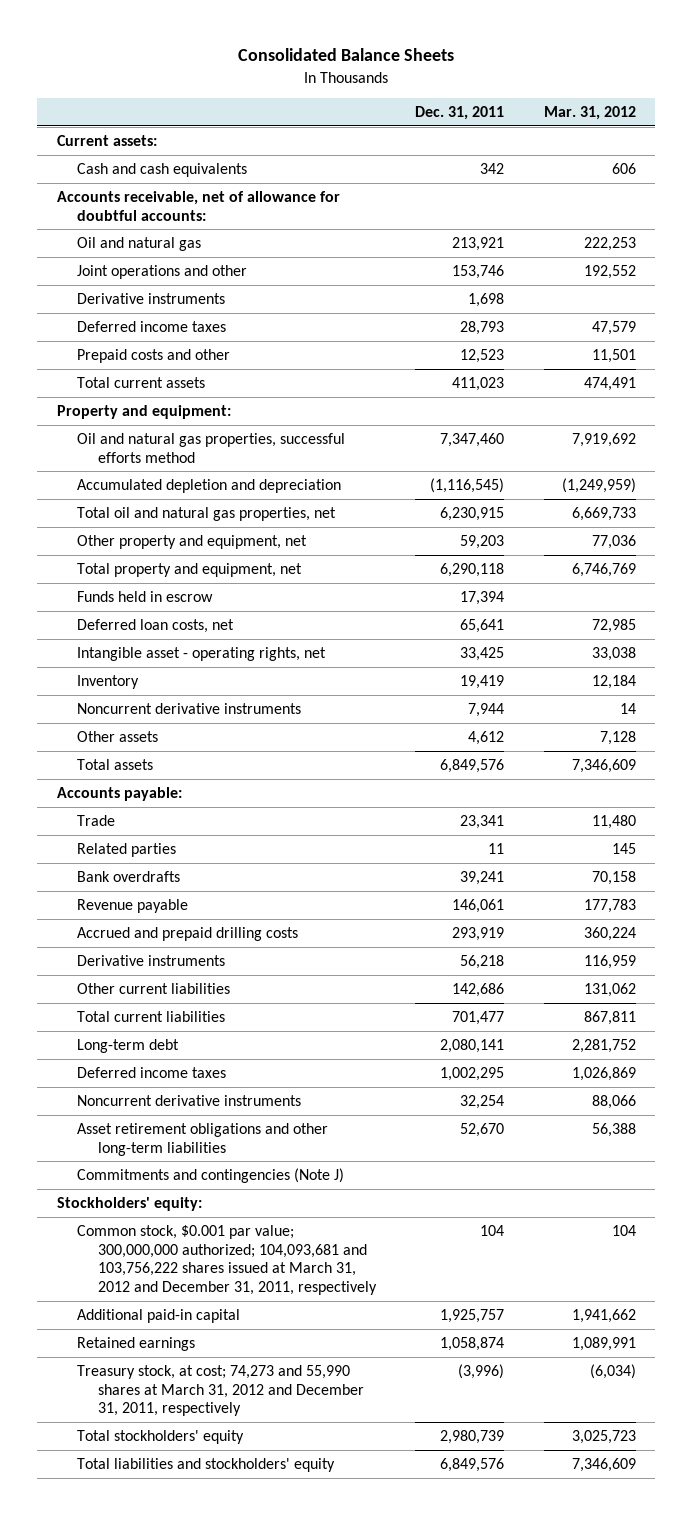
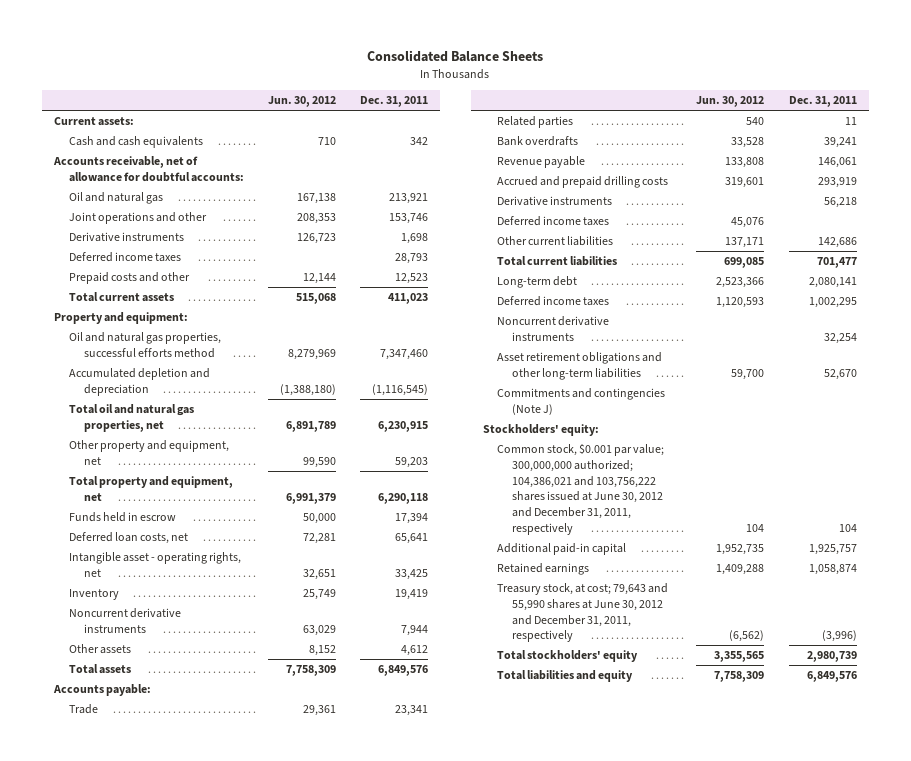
- | Dec. 31, 2011 | Mar. 31, 2012
+ | Jun. 30, 2012 | Dec. 31, 2011
+ Deferred income taxes | 45,076 |
- Common stock, $0.001 par value; 300,000,000 authorized; 104,093,681 and 103,756,222 shares issued at March 31, 2012 and December 31, 2011, respectively | 104 | 104
+ Common stock, $0.001 par value; 300,000,000 authorized; 104,386,021 and 103,756,222 shares issued at June 30, 2012 and December 31, 2011, respectively | 104 | 104
- Treasury stock, at cost; 74,273 and 55,990 shares at March 31, 2012 and December 31, 2011, respectively | (3,996) | (6,034)
+ Treasury stock, at cost; 79,643 and 55,990 shares at June 30, 2012 and December 31, 2011, respectively | (6,562) | (3,996)
- Total liabilities and stockholders' equity | 6,849,576 | 7,346,609
+ Total liabilities and equity | 7,758,309 | 6,849,576

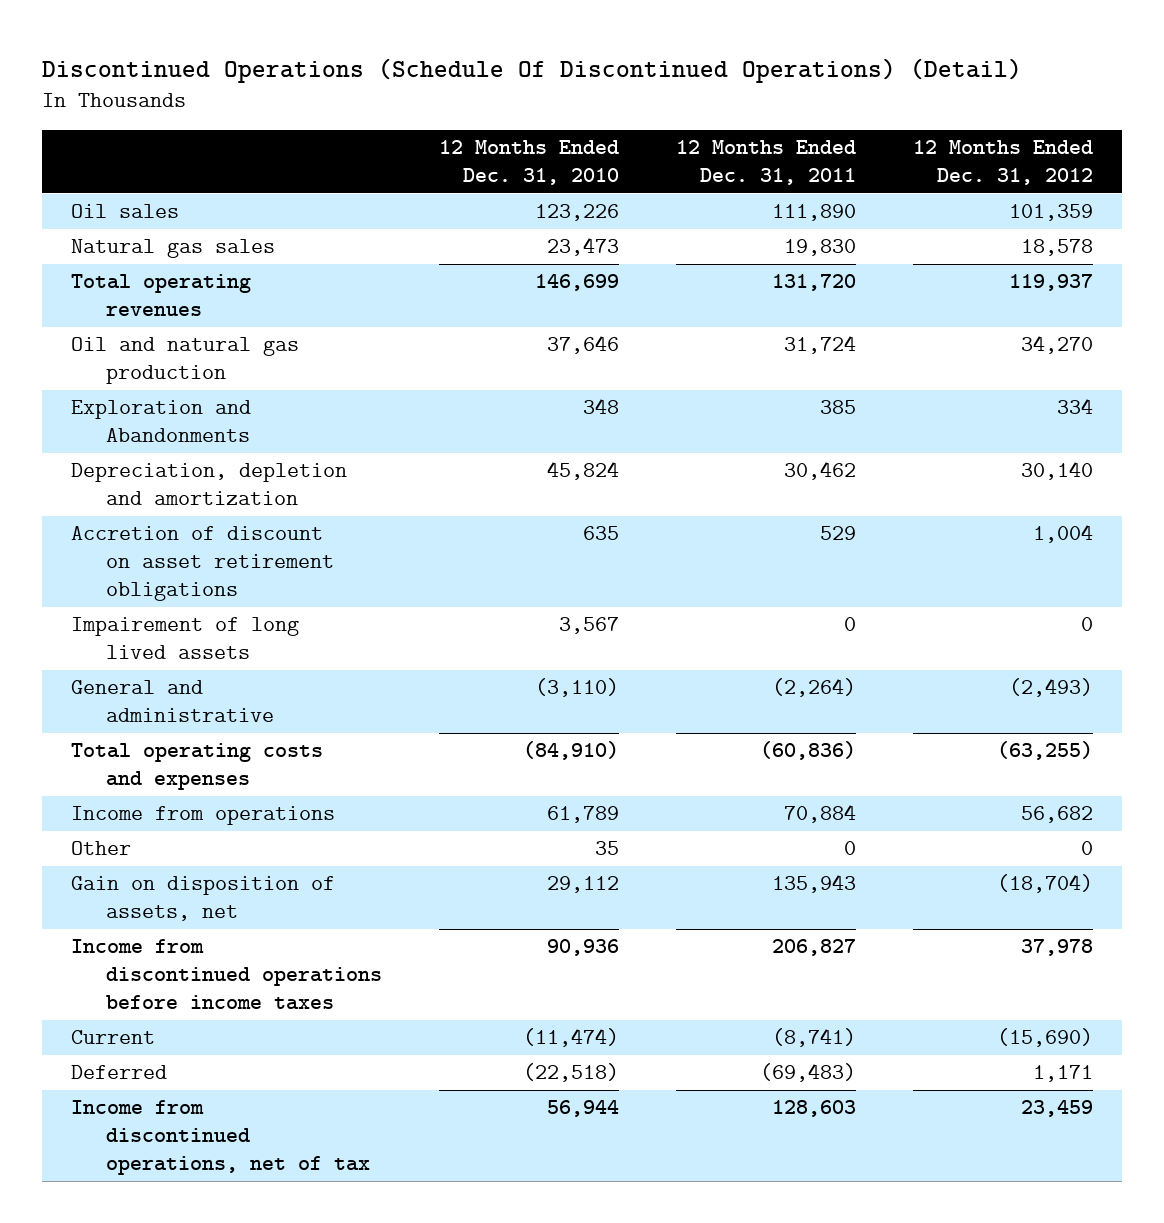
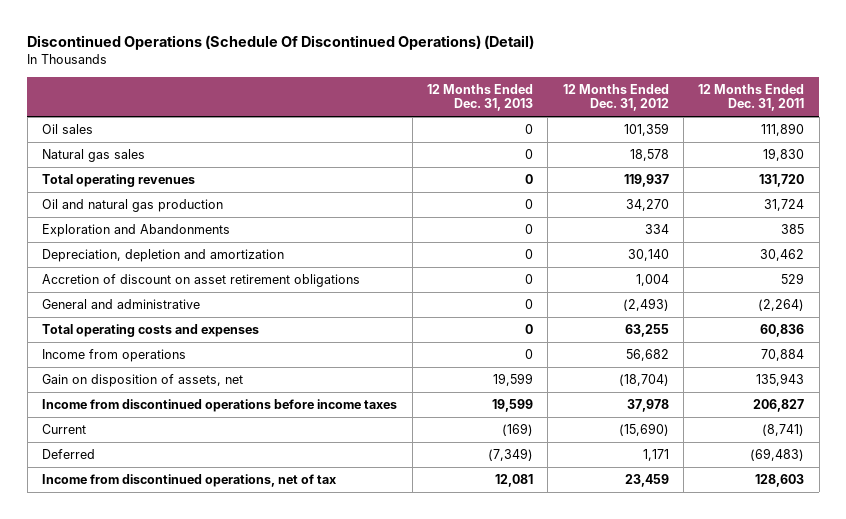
- | 12 Months Ended Dec. 31, 2010 | 12 Months Ended Dec. 31, 2011 | 12 Months Ended Dec. 31, 2012
+ | 12 Months Ended Dec. 31, 2013 | 12 Months Ended Dec. 31, 2012 | 12 Months Ended Dec. 31, 2011
- Impairement of long lived assets | 3,567 | 0 | 0
- Total operating costs and expenses | (84,910) | (60,836) | (63,255)
+ Total operating costs and expenses | 0 | 63,255 | 60,836
- Other | 35 | 0 | 0

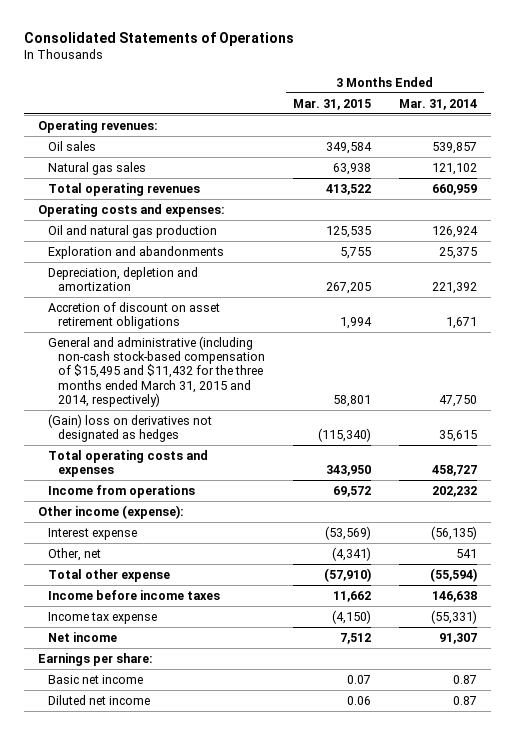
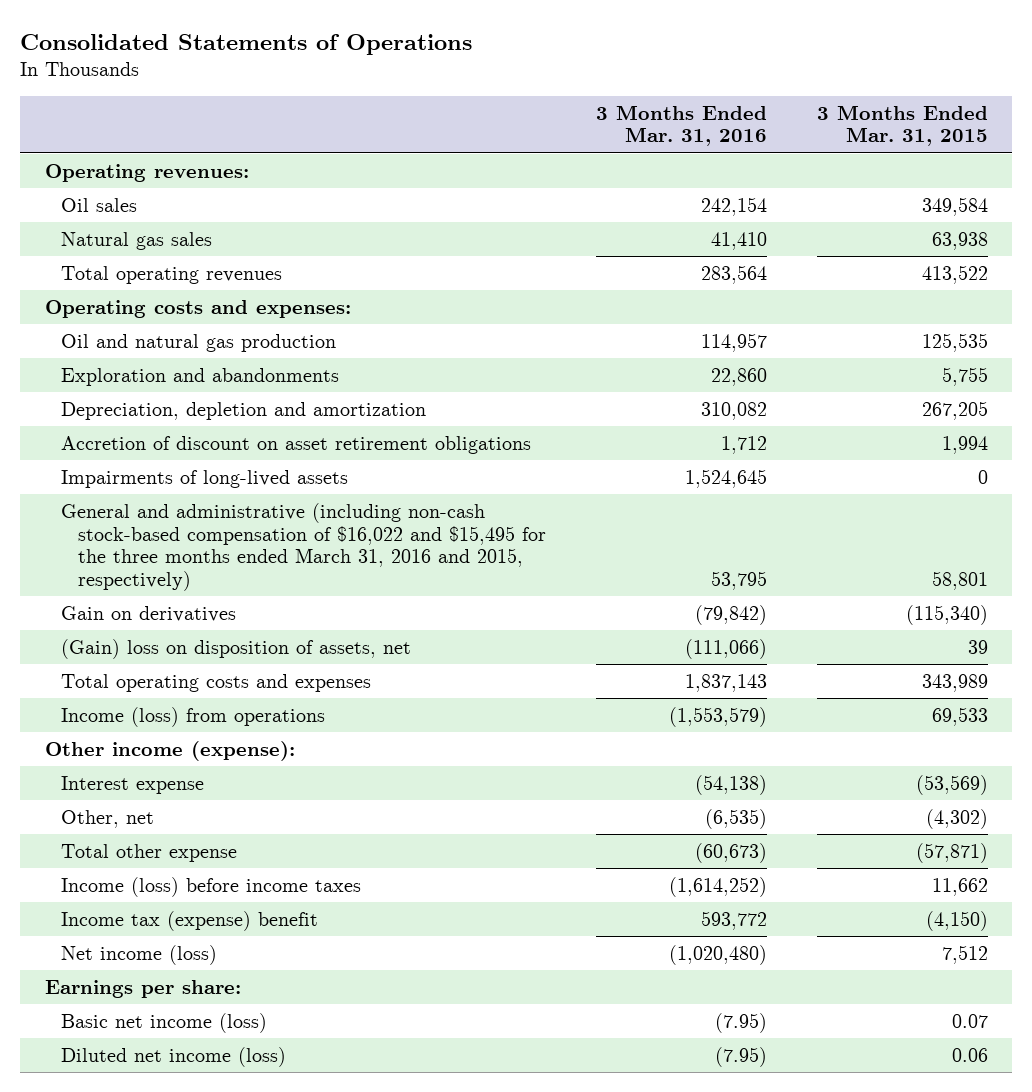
- | 3 Months Ended Mar. 31, 2015 | 3 Months Ended Mar. 31, 2014
+ | 3 Months Ended Mar. 31, 2016 | 3 Months Ended Mar. 31, 2015
- General and administrative (including non-cash stock-based compensation of $15,495 and $11,432 for the three months ended March 31, 2015 and 2014, respectively) | 58,801 | 47,750
- (Gain) loss on derivatives not designated as hedges | (115,340) | 35,615
- Total operating costs and expenses | 343,950 | 458,727
- Income from operations | 69,572 | 202,232
+ Impairments of long-lived assets | 1,524,645 | 0
+ General and administrative (including non-cash stock-based compensation of $16,022 and $15,495 for the three months ended March 31, 2016 and 2015, respectively) | 53,795 | 58,801
+ Gain on derivatives | (79,842) | (115,340)
+ (Gain) loss on disposition of assets, net | (111,066) | 39
+ Total operating costs and expenses | 1,837,143 | 343,989
+ Income (loss) from operations | (1,553,579) | 69,533
- Other, net | (4,341) | 541
- Total other expense | (57,910) | (55,594)
- Income before income taxes | 11,662 | 146,638
- Income tax expense | (4,150) | (55,331)
- Net income | 7,512 | 91,307
+ Other, net | (6,535) | (4,302)
+ Total other expense | (60,673) | (57,871)
+ Income (loss) before income taxes | (1,614,252) | 11,662
+ Income tax (expense) benefit | 593,772 | (4,150)
+ Net income (loss) | (1,020,480) | 7,512
- Basic net income | 0.07 | 0.87
- Diluted net income | 0.06 | 0.87
+ Basic net income (loss) | (7.95) | 0.07
+ Diluted net income (loss) | (7.95) | 0.06

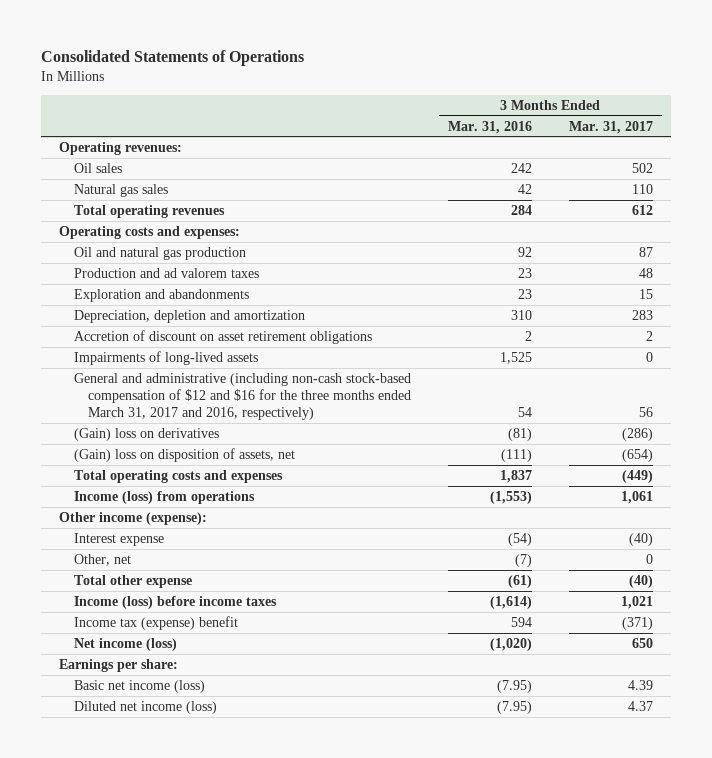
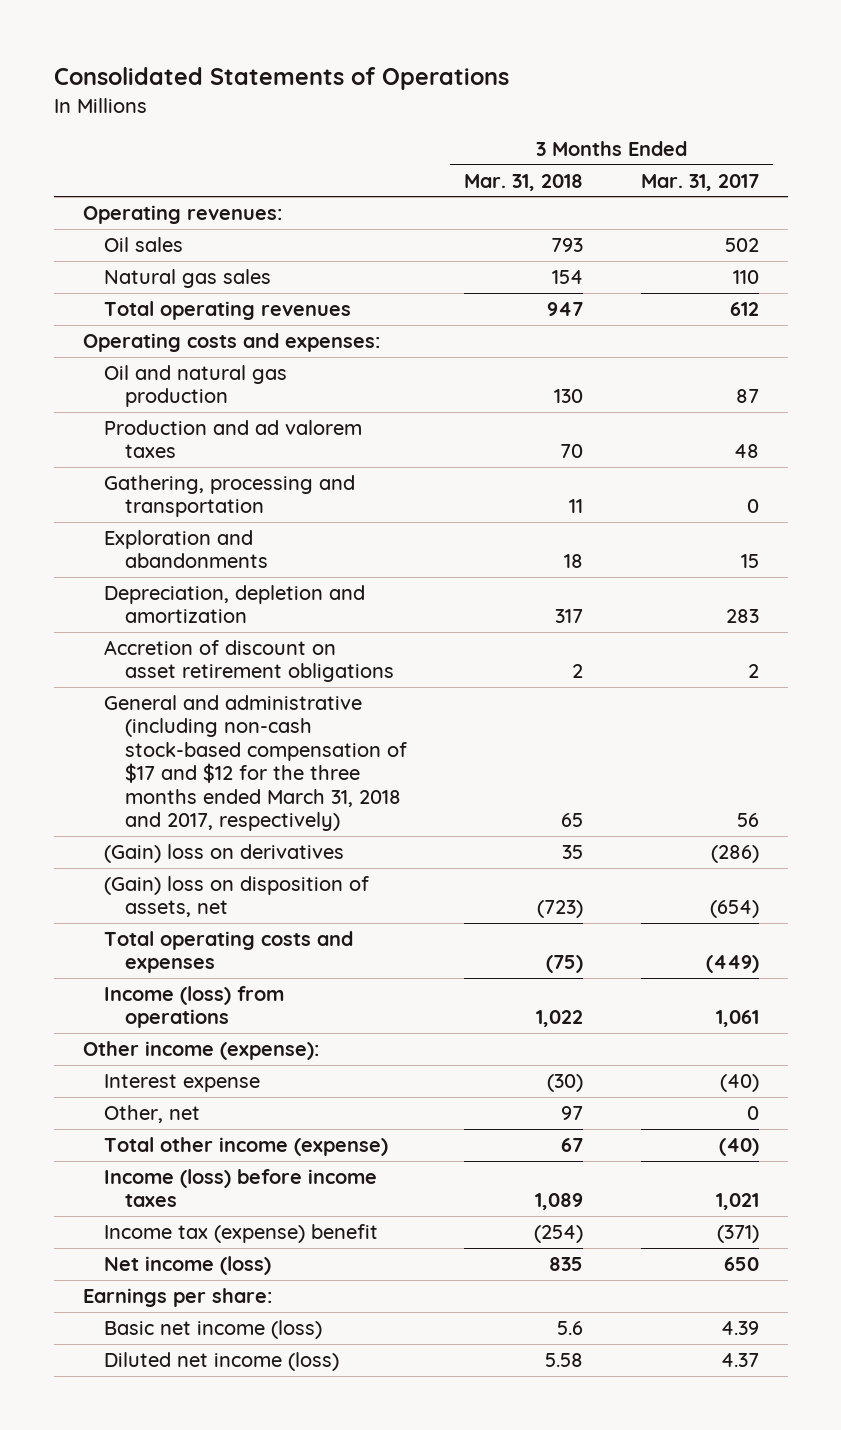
- | 3 Months Ended Mar. 31, 2016 | 3 Months Ended Mar. 31, 2017
+ | 3 Months Ended Mar. 31, 2018 | 3 Months Ended Mar. 31, 2017
+ Gathering, processing and transportation | 11 | 0
- Impairments of long-lived assets | 1,525 | 0
- General and administrative (including non-cash stock-based compensation of $12 and $16 for the three months ended March 31, 2017 and 2016, respectively) | 54 | 56
+ General and administrative (including non-cash stock-based compensation of $17 and $12 for the three months ended March 31, 2018 and 2017, respectively) | 65 | 56
- Total other expense | (61) | (40)
+ Total other income (expense) | 67 | (40)

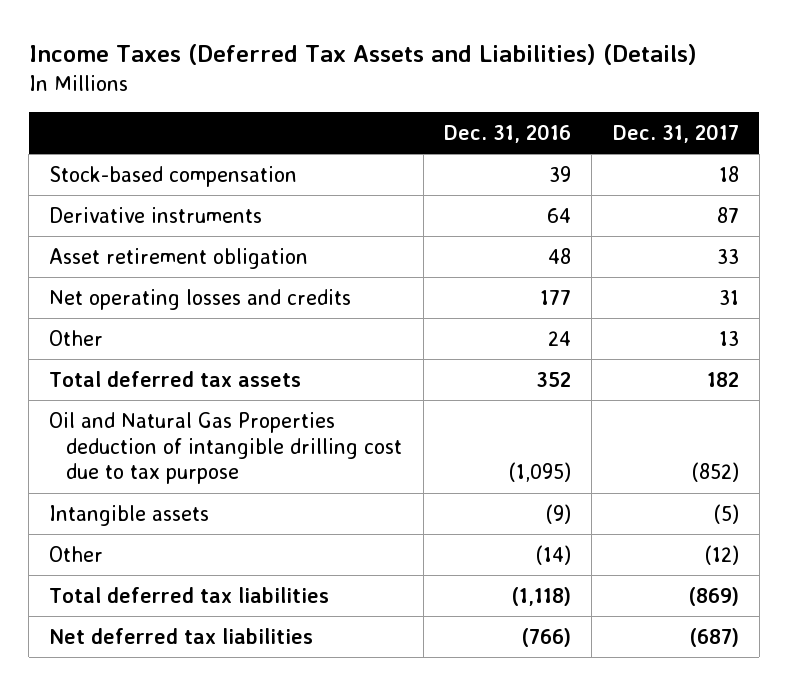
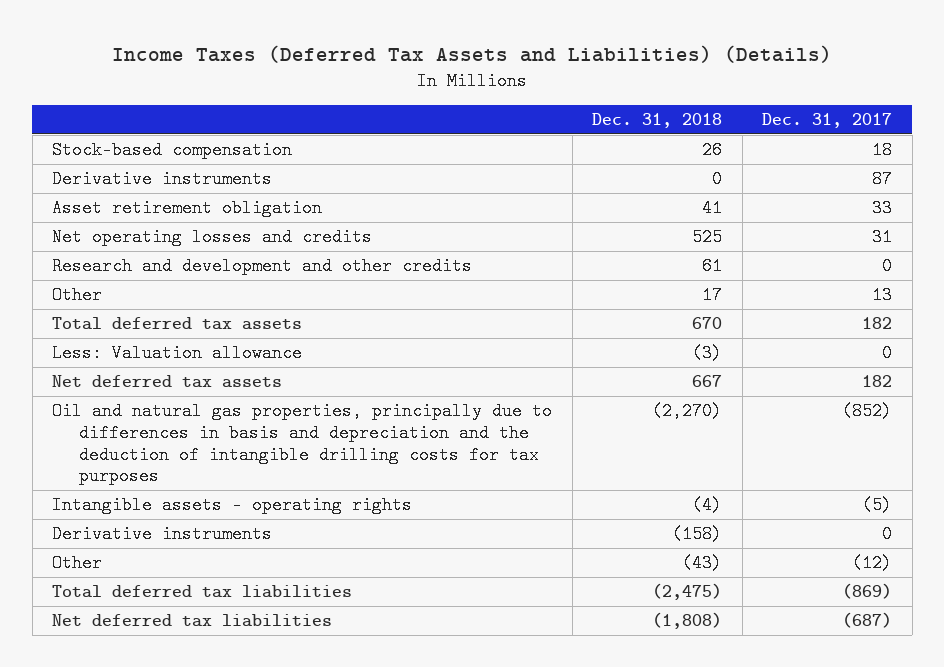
- | Dec. 31, 2016 | Dec. 31, 2017
+ | Dec. 31, 2018 | Dec. 31, 2017
+ Research and development and other credits | 61 | 0
- Oil and Natural Gas Properties deduction of intangible drilling cost due to tax purpose | (1,095) | (852)
- Intangible assets | (9) | (5)
+ Less: Valuation allowance | (3) | 0
+ Net deferred tax assets | 667 | 182
+ Oil and natural gas properties, principally due to differences in basis and depreciation and the deduction of intangible drilling costs for tax purposes | (2,270) | (852)
+ Intangible assets - operating rights | (4) | (5)
+ Derivative instruments | (158) | 0

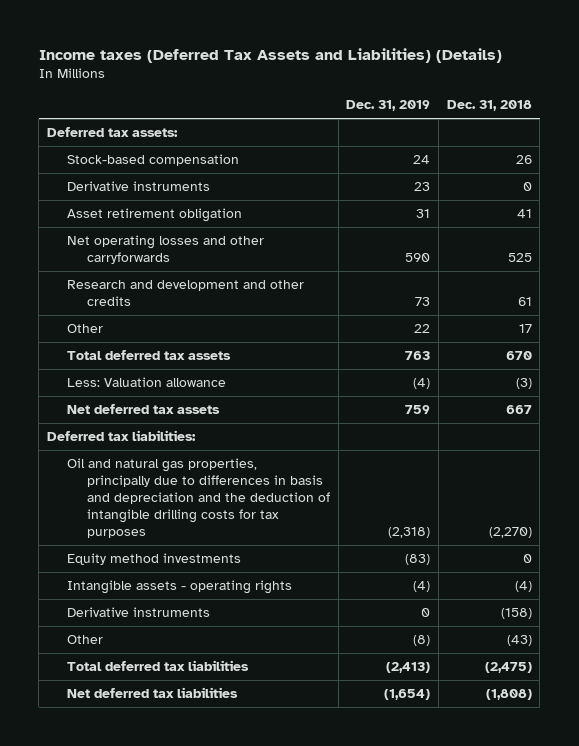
- Income Taxes (Deferred Tax Assets and Liabilities) (Details)
+ Income taxes (Deferred Tax Assets and Liabilities) (Details)
- | Dec. 31, 2018 | Dec. 31, 2017
+ | Dec. 31, 2019 | Dec. 31, 2018
+ Deferred tax assets:
- Net operating losses and credits | 525 | 31
+ Net operating losses and other carryforwards | 590 | 525
+ Deferred tax liabilities:
+ Equity method investments | (83) | 0

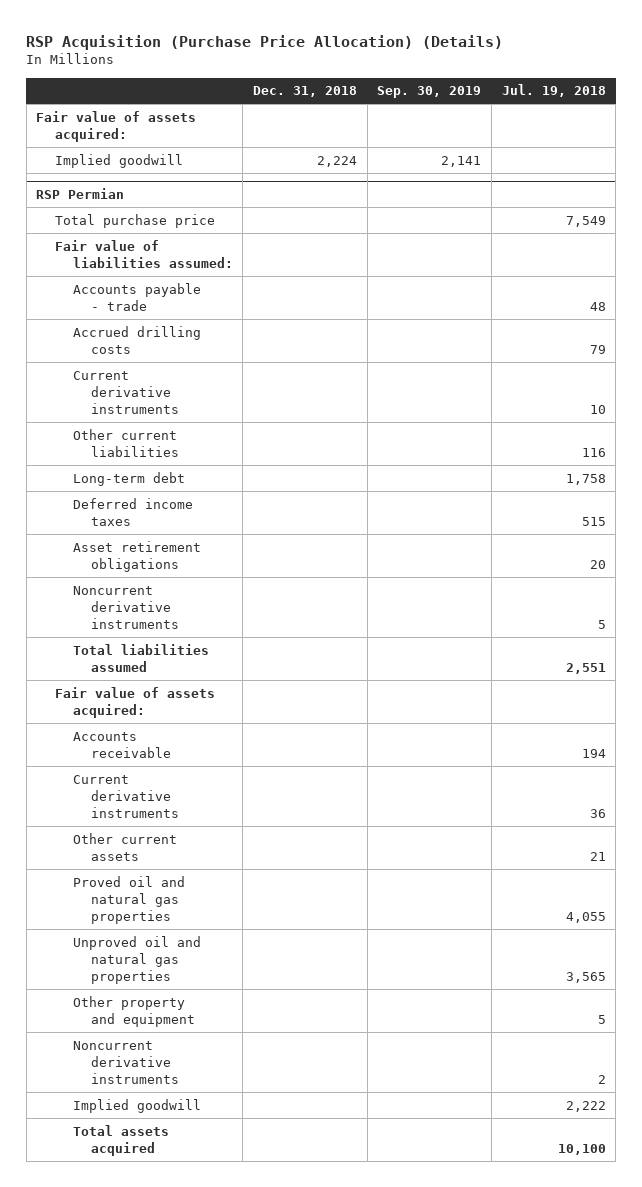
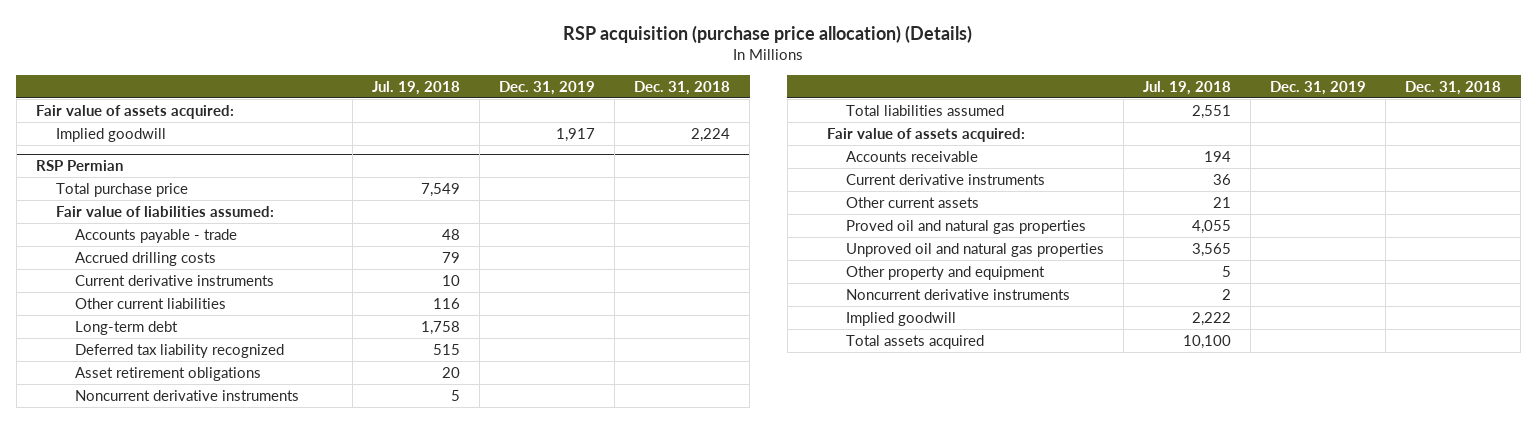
- RSP Acquisition (Purchase Price Allocation) (Details)
+ RSP acquisition (purchase price allocation) (Details)
- | Dec. 31, 2018 | Sep. 30, 2019 | Jul. 19, 2018
+ | Jul. 19, 2018 | Dec. 31, 2019 | Dec. 31, 2018
@ RSP Permian
- Deferred income taxes | | | 515
+ Deferred tax liability recognized | 515 | |

